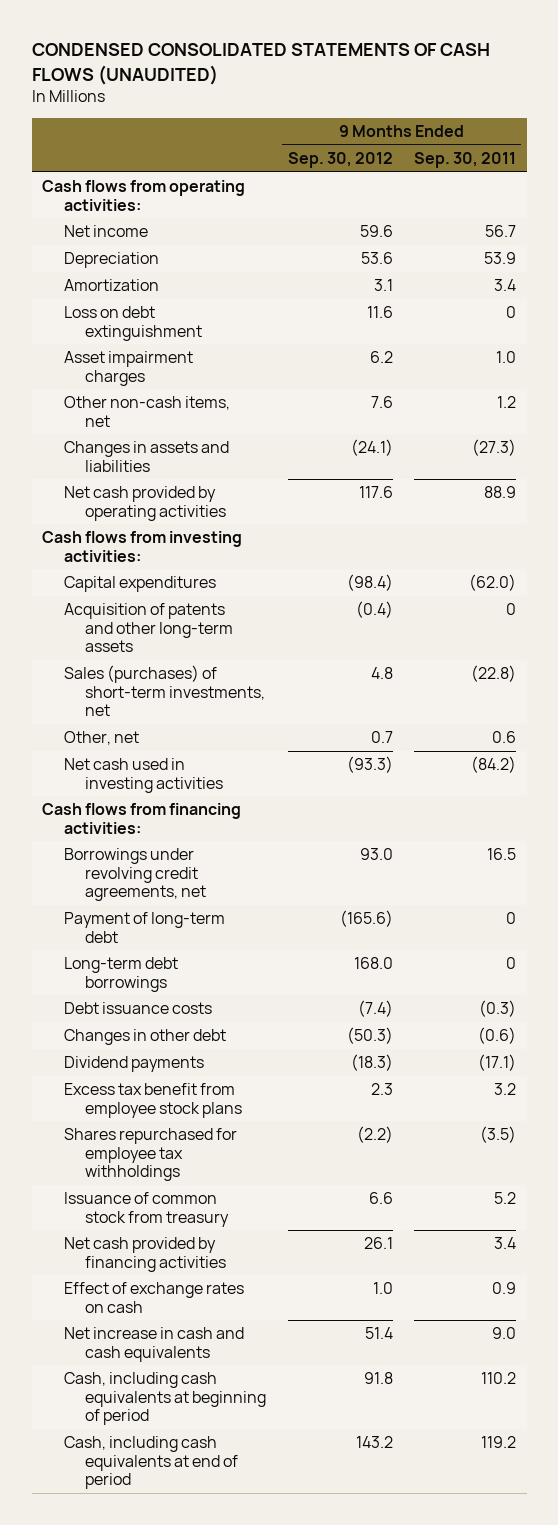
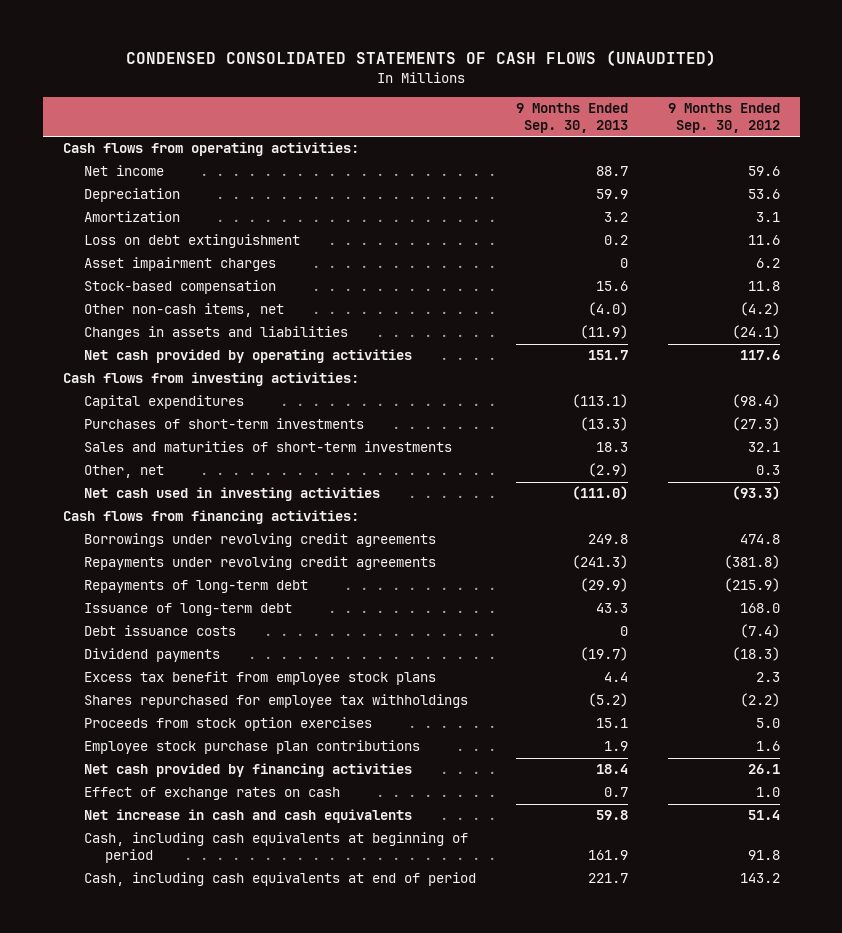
- | 9 Months Ended Sep. 30, 2012 | 9 Months Ended Sep. 30, 2011
+ | 9 Months Ended Sep. 30, 2013 | 9 Months Ended Sep. 30, 2012
- Other non-cash items, net | 7.6 | 1.2
+ Stock-based compensation | 15.6 | 11.8
+ Other non-cash items, net | (4.0) | (4.2)
- Acquisition of patents and other long-term assets | (0.4) | 0
- Sales (purchases) of short-term investments, net | 4.8 | (22.8)
- Other, net | 0.7 | 0.6
+ Purchases of short-term investments | (13.3) | (27.3)
+ Sales and maturities of short-term investments | 18.3 | 32.1
+ Other, net | (2.9) | 0.3
- Borrowings under revolving credit agreements, net | 93.0 | 16.5
- Payment of long-term debt | (165.6) | 0
- Long-term debt borrowings | 168.0 | 0
+ Borrowings under revolving credit agreements | 249.8 | 474.8
+ Repayments under revolving credit agreements | (241.3) | (381.8)
+ Repayments of long-term debt | (29.9) | (215.9)
+ Issuance of long-term debt | 43.3 | 168.0
- Changes in other debt | (50.3) | (0.6)
- Issuance of common stock from treasury | 6.6 | 5.2
+ Proceeds from stock option exercises | 15.1 | 5.0
+ Employee stock purchase plan contributions | 1.9 | 1.6

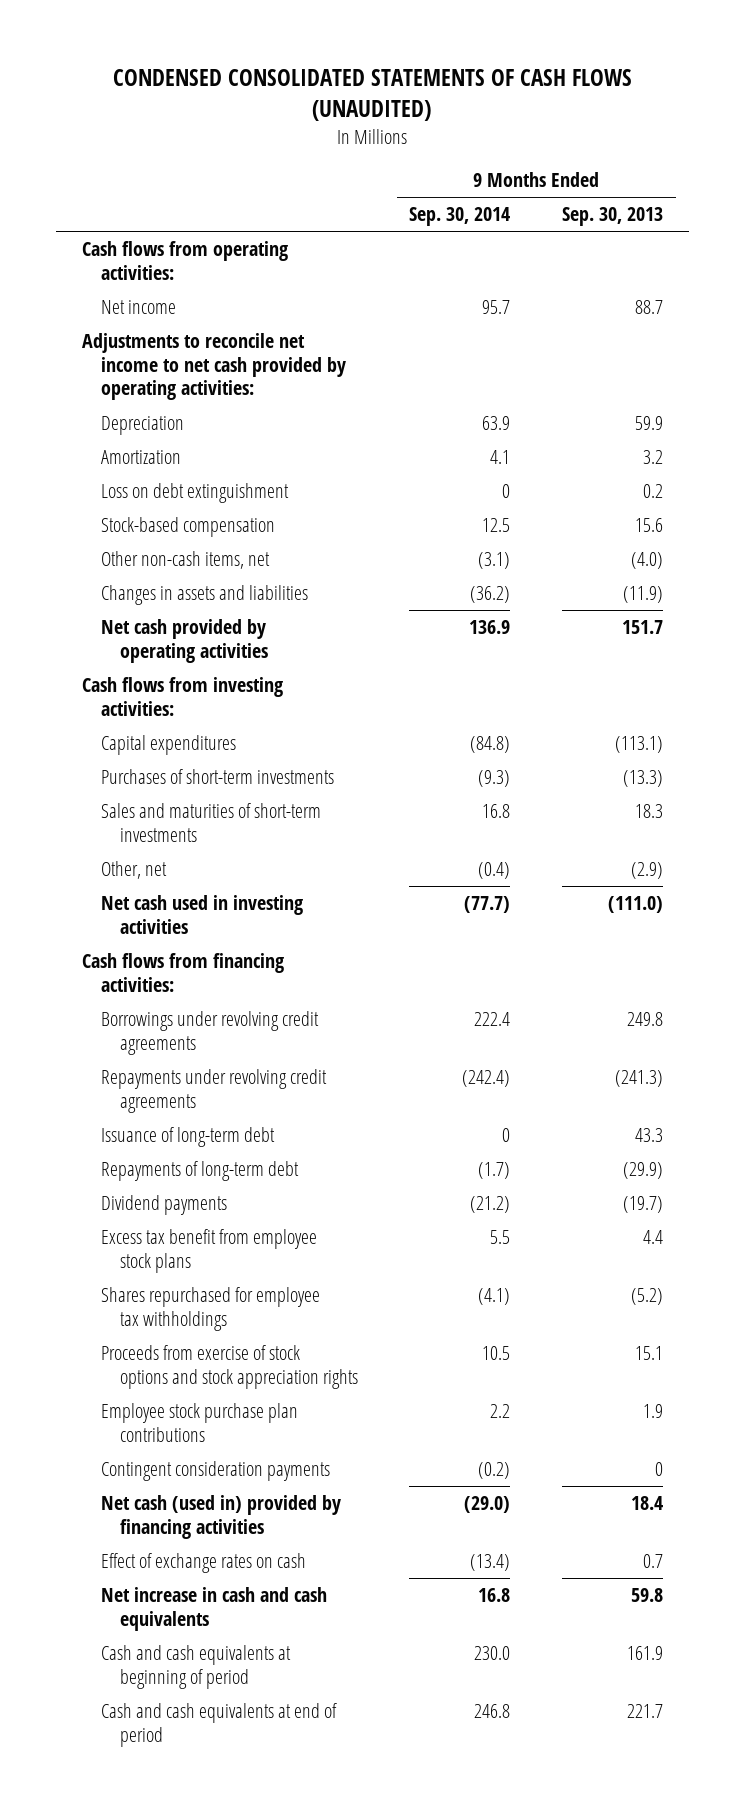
- | 9 Months Ended Sep. 30, 2013 | 9 Months Ended Sep. 30, 2012
+ | 9 Months Ended Sep. 30, 2014 | 9 Months Ended Sep. 30, 2013
+ Adjustments to reconcile net income to net cash provided by operating activities:
- Asset impairment charges | 0 | 6.2
- Debt issuance costs | 0 | (7.4)
moved down: Repayments of long-term debt | (1.7) | (29.9)
- Proceeds from stock option exercises | 15.1 | 5.0
+ Proceeds from exercise of stock options and stock appreciation rights | 10.5 | 15.1
- Net cash provided by financing activities | 18.4 | 26.1
+ Contingent consideration payments | (0.2) | 0
+ Net cash (used in) provided by financing activities | (29.0) | 18.4
- Cash, including cash equivalents at beginning of period | 161.9 | 91.8
- Cash, including cash equivalents at end of period | 221.7 | 143.2
+ Cash and cash equivalents at beginning of period | 230.0 | 161.9
+ Cash and cash equivalents at end of period | 246.8 | 221.7

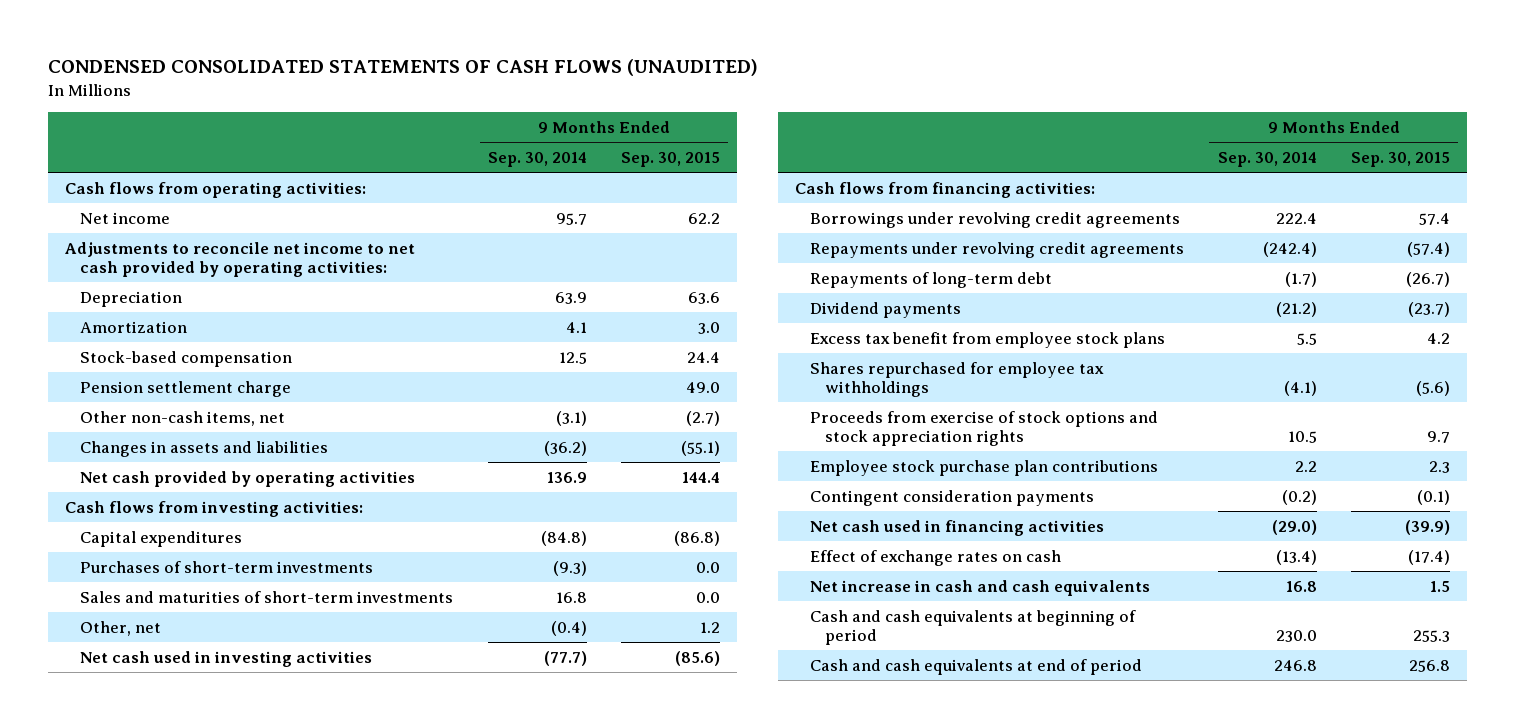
- | 9 Months Ended Sep. 30, 2014 | 9 Months Ended Sep. 30, 2013
+ | 9 Months Ended Sep. 30, 2014 | 9 Months Ended Sep. 30, 2015
- Loss on debt extinguishment | 0 | 0.2
+ Pension settlement charge | | 49.0
- Issuance of long-term debt | 0 | 43.3
- Net cash (used in) provided by financing activities | (29.0) | 18.4
+ Net cash used in financing activities | (29.0) | (39.9)

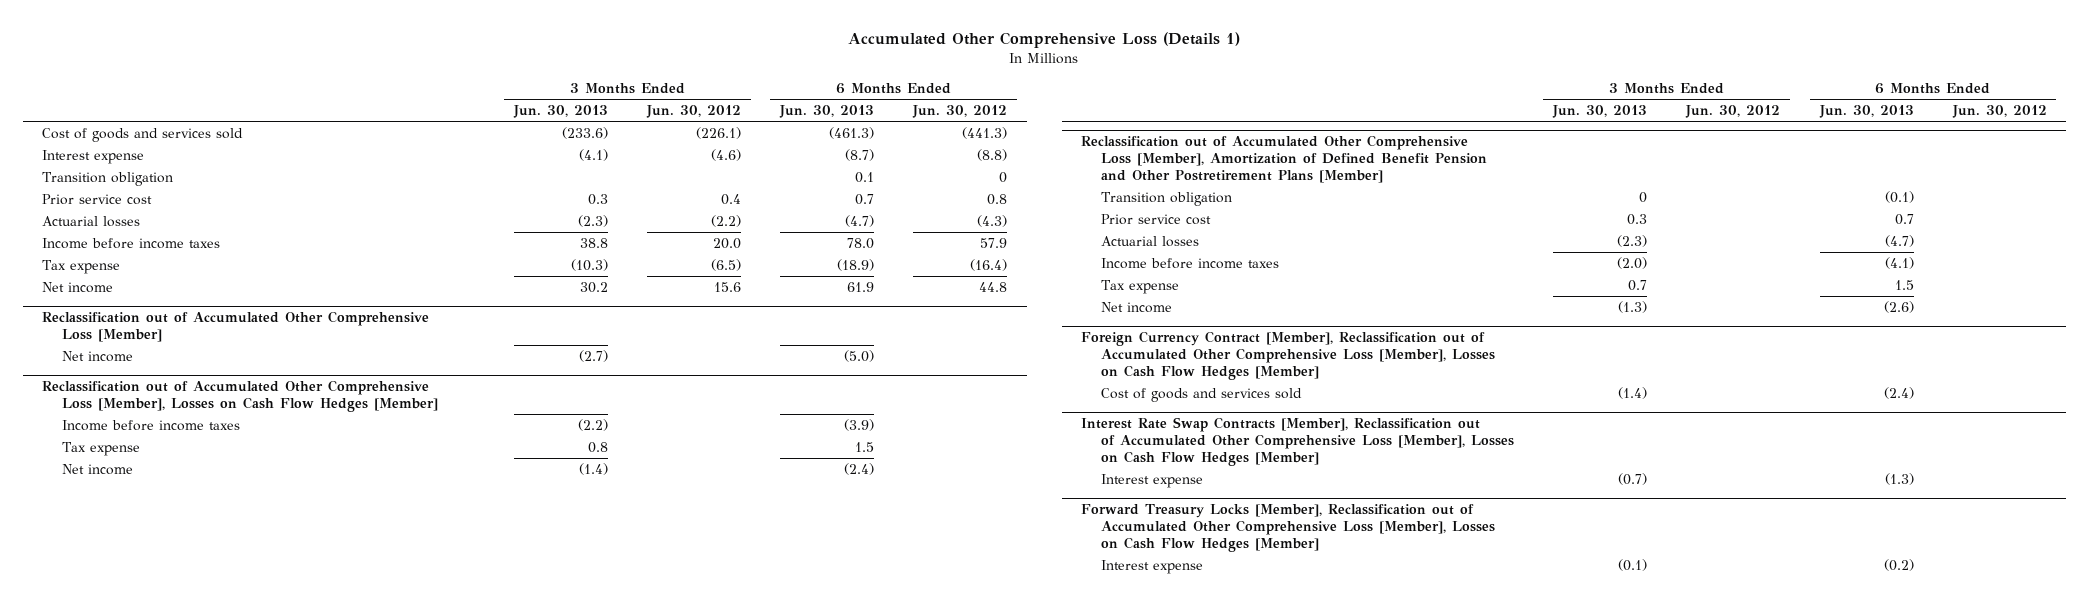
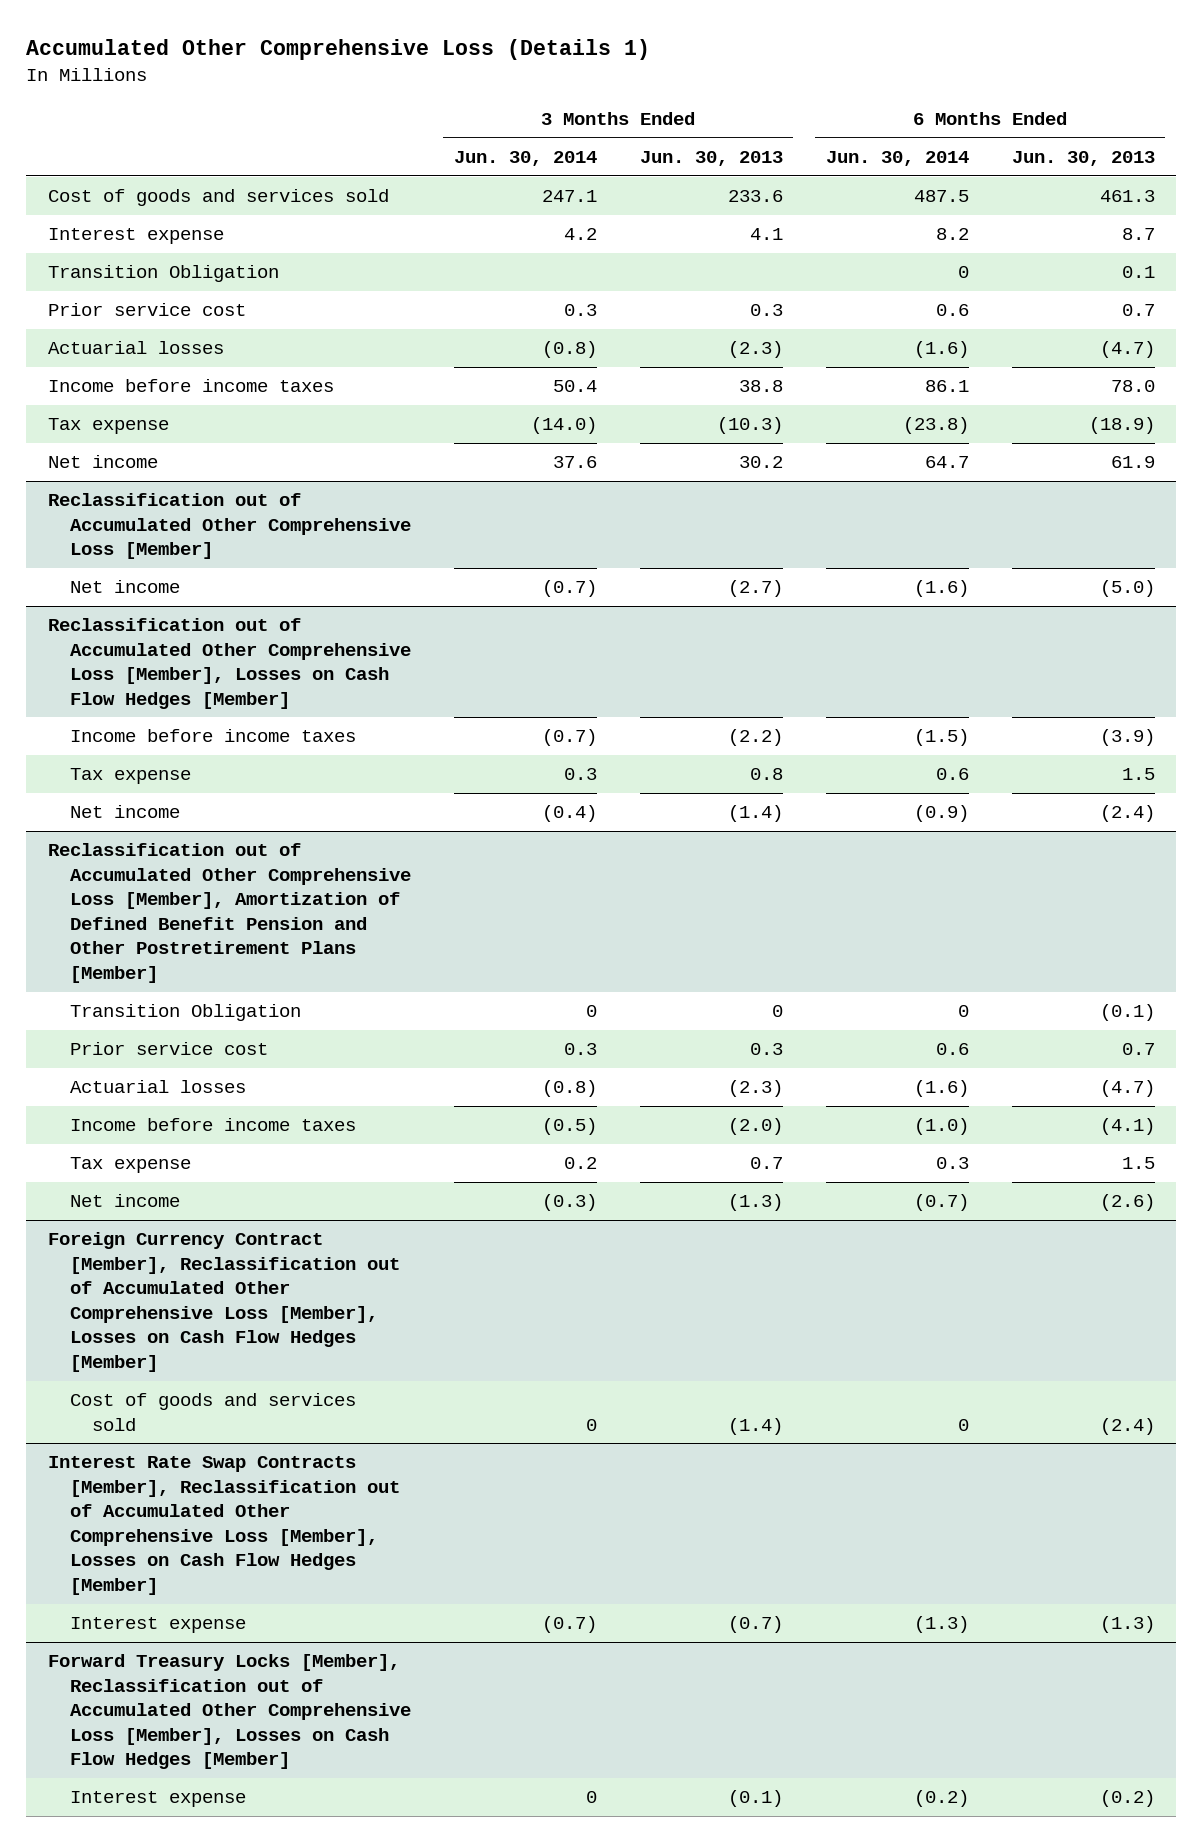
- | 3 Months Ended Jun. 30, 2013 | 3 Months Ended Jun. 30, 2012 | 6 Months Ended Jun. 30, 2013 | 6 Months Ended Jun. 30, 2012
+ | 3 Months Ended Jun. 30, 2014 | 3 Months Ended Jun. 30, 2013 | 6 Months Ended Jun. 30, 2014 | 6 Months Ended Jun. 30, 2013
- Cost of goods and services sold | (233.6) | (226.1) | (461.3) | (441.3)
- Interest expense | (4.1) | (4.6) | (8.7) | (8.8)
- Transition obligation | | | 0.1 | 0
+ Cost of goods and services sold | 247.1 | 233.6 | 487.5 | 461.3
+ Interest expense | 4.2 | 4.1 | 8.2 | 8.7
+ Transition Obligation | | | 0 | 0.1
@ Reclassification out of Accumulated Other Comprehensive Loss [Member], Amortization of Defined Benefit Pension and Other Postretirement Plans [Member]
- Transition obligation | 0 | | (0.1) |
+ Transition Obligation | 0 | 0 | 0 | (0.1)

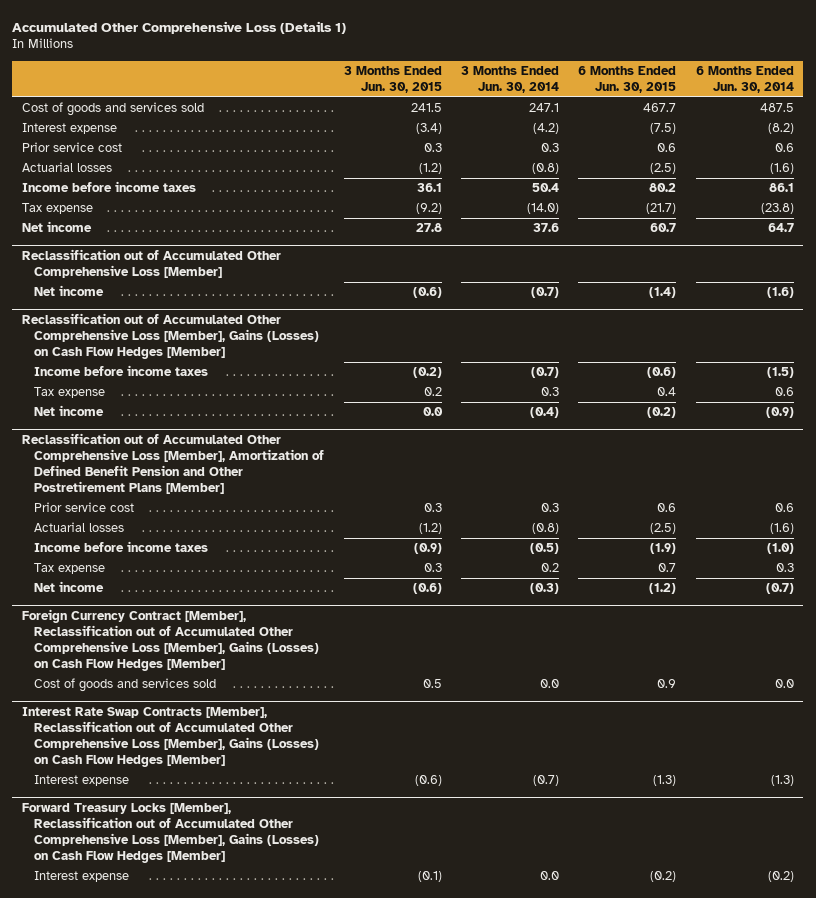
- | 3 Months Ended Jun. 30, 2014 | 3 Months Ended Jun. 30, 2013 | 6 Months Ended Jun. 30, 2014 | 6 Months Ended Jun. 30, 2013
+ | 3 Months Ended Jun. 30, 2015 | 3 Months Ended Jun. 30, 2014 | 6 Months Ended Jun. 30, 2015 | 6 Months Ended Jun. 30, 2014
- Interest expense | 4.2 | 4.1 | 8.2 | 8.7
- Transition Obligation | | | 0 | 0.1
+ Interest expense | (3.4) | (4.2) | (7.5) | (8.2)
- Reclassification out of Accumulated Other Comprehensive Loss [Member], Losses on Cash Flow Hedges [Member]
+ Reclassification out of Accumulated Other Comprehensive Loss [Member], Gains (Losses) on Cash Flow Hedges [Member]
@ Reclassification out of Accumulated Other Comprehensive Loss [Member], Amortization of Defined Benefit Pension and Other Postretirement Plans [Member]
- Transition Obligation | 0 | 0 | 0 | (0.1)
- Foreign Currency Contract [Member], Reclassification out of Accumulated Other Comprehensive Loss [Member], Losses on Cash Flow Hedges [Member]
- Cost of goods and services sold | 0 | (1.4) | 0 | (2.4)
- Interest Rate Swap Contracts [Member], Reclassification out of Accumulated Other Comprehensive Loss [Member], Losses on Cash Flow Hedges [Member]
+ Foreign Currency Contract [Member], Reclassification out of Accumulated Other Comprehensive Loss [Member], Gains (Losses) on Cash Flow Hedges [Member]
+ Cost of goods and services sold | 0.5 | 0.0 | 0.9 | 0.0
+ Interest Rate Swap Contracts [Member], Reclassification out of Accumulated Other Comprehensive Loss [Member], Gains (Losses) on Cash Flow Hedges [Member]
- Forward Treasury Locks [Member], Reclassification out of Accumulated Other Comprehensive Loss [Member], Losses on Cash Flow Hedges [Member]
- Interest expense | 0 | (0.1) | (0.2) | (0.2)
+ Forward Treasury Locks [Member], Reclassification out of Accumulated Other Comprehensive Loss [Member], Gains (Losses) on Cash Flow Hedges [Member]
+ Interest expense | (0.1) | 0.0 | (0.2) | (0.2)

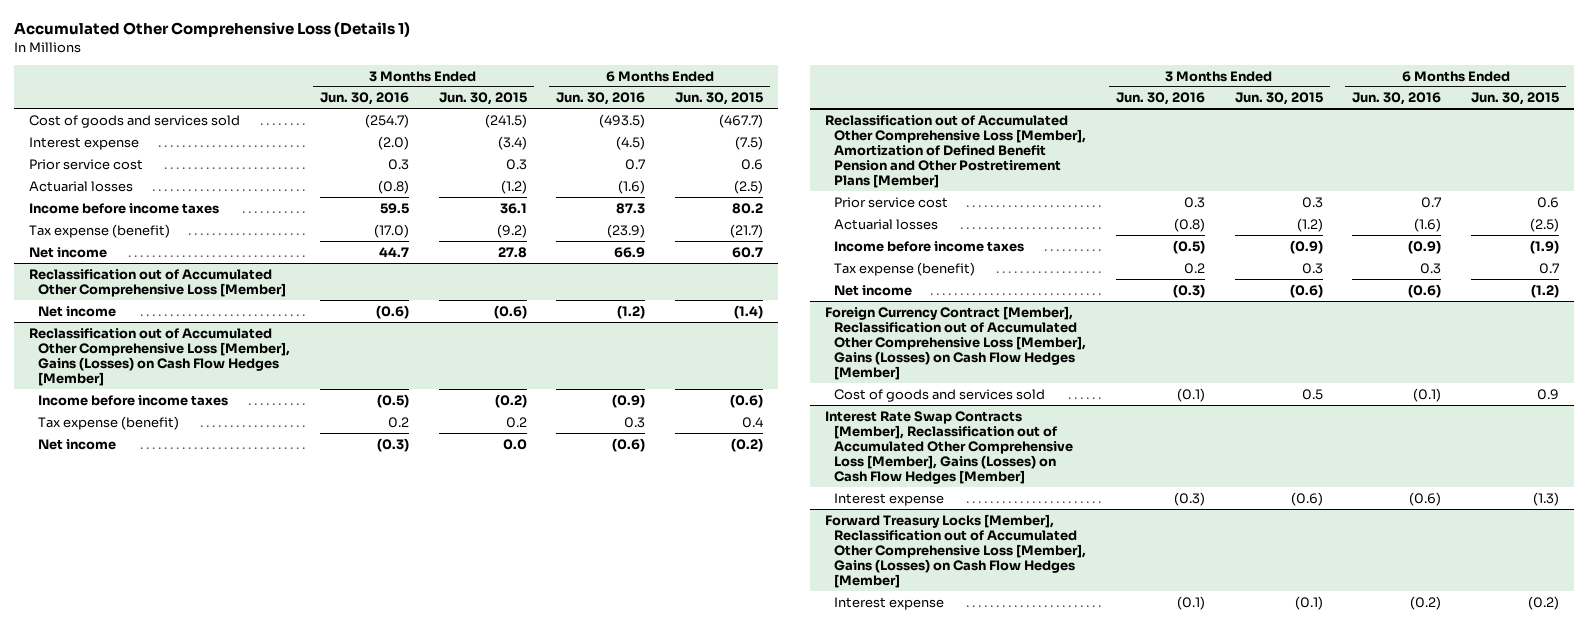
- | 3 Months Ended Jun. 30, 2015 | 3 Months Ended Jun. 30, 2014 | 6 Months Ended Jun. 30, 2015 | 6 Months Ended Jun. 30, 2014
+ | 3 Months Ended Jun. 30, 2016 | 3 Months Ended Jun. 30, 2015 | 6 Months Ended Jun. 30, 2016 | 6 Months Ended Jun. 30, 2015
- Cost of goods and services sold | 241.5 | 247.1 | 467.7 | 487.5
+ Cost of goods and services sold | (254.7) | (241.5) | (493.5) | (467.7)
- Tax expense | (9.2) | (14.0) | (21.7) | (23.8)
+ Tax expense (benefit) | (17.0) | (9.2) | (23.9) | (21.7)
@ Reclassification out of Accumulated Other Comprehensive Loss [Member], Gains (Losses) on Cash Flow Hedges [Member]
- Tax expense | 0.2 | 0.3 | 0.4 | 0.6
+ Tax expense (benefit) | 0.2 | 0.2 | 0.3 | 0.4
@ Reclassification out of Accumulated Other Comprehensive Loss [Member], Amortization of Defined Benefit Pension and Other Postretirement Plans [Member]
- Tax expense | 0.3 | 0.2 | 0.7 | 0.3
+ Tax expense (benefit) | 0.2 | 0.3 | 0.3 | 0.7

